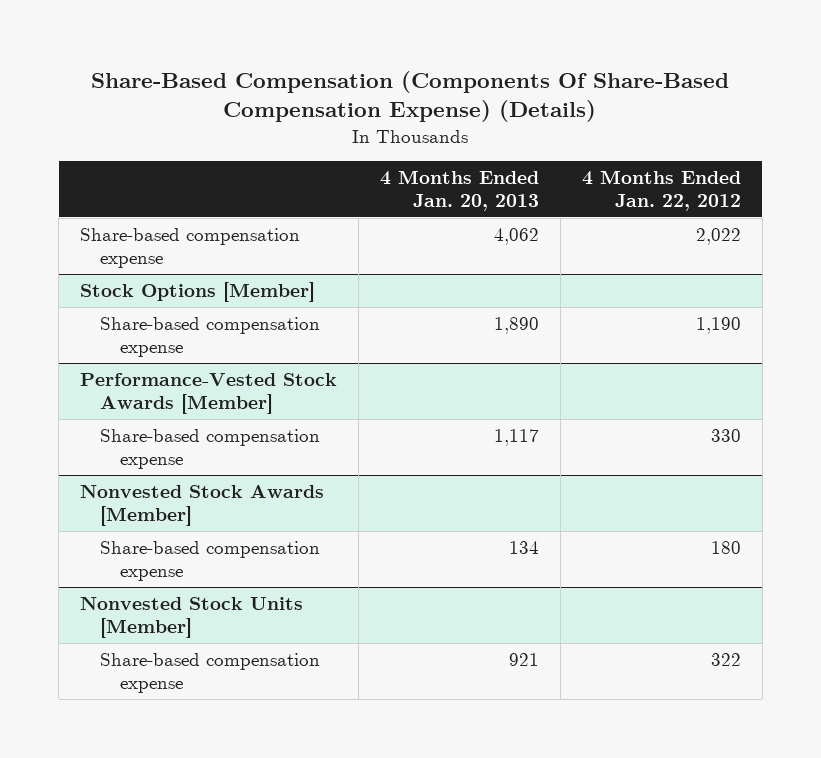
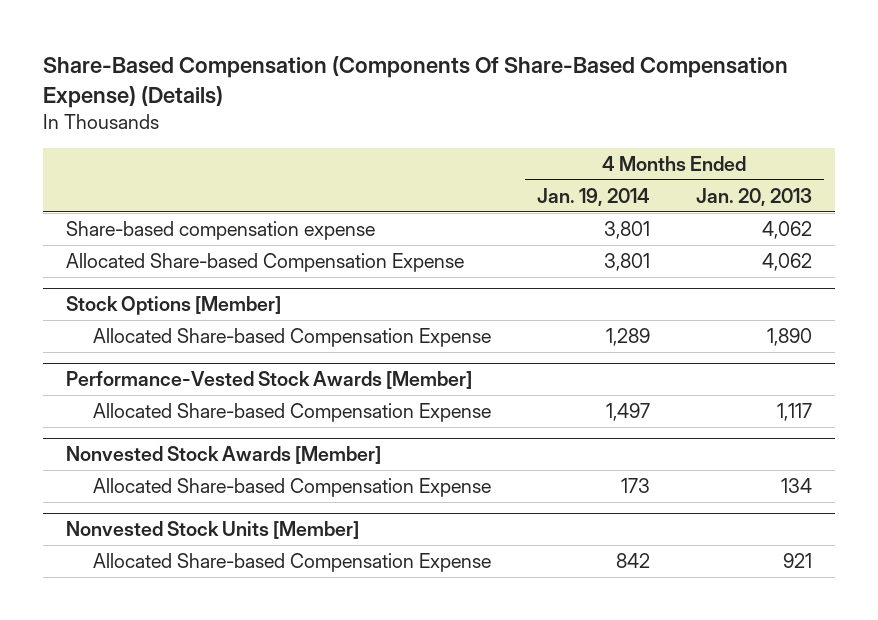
- | 4 Months Ended Jan. 20, 2013 | 4 Months Ended Jan. 22, 2012
+ | 4 Months Ended Jan. 19, 2014 | 4 Months Ended Jan. 20, 2013
+ Allocated Share-based Compensation Expense | 3,801 | 4,062
@ Stock Options [Member]
- Share-based compensation expense | 1,890 | 1,190
+ Allocated Share-based Compensation Expense | 1,289 | 1,890
@ Performance-Vested Stock Awards [Member]
- Share-based compensation expense | 1,117 | 330
+ Allocated Share-based Compensation Expense | 1,497 | 1,117
@ Nonvested Stock Awards [Member]
- Share-based compensation expense | 134 | 180
+ Allocated Share-based Compensation Expense | 173 | 134
@ Nonvested Stock Units [Member]
- Share-based compensation expense | 921 | 322
+ Allocated Share-based Compensation Expense | 842 | 921

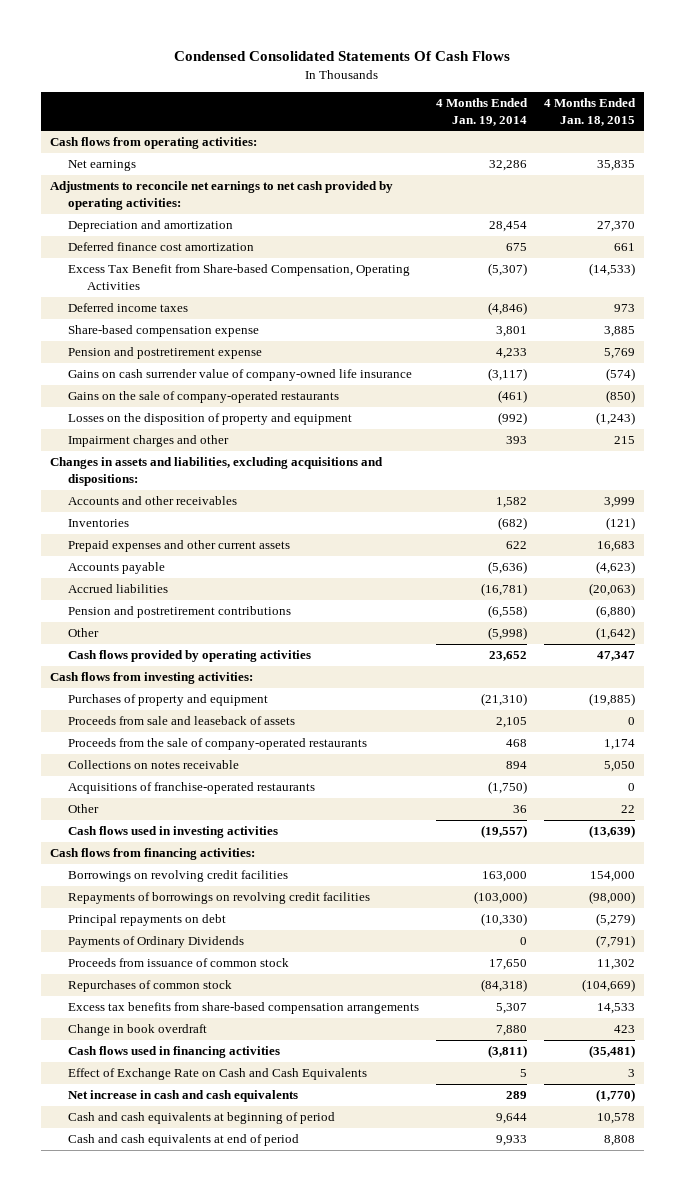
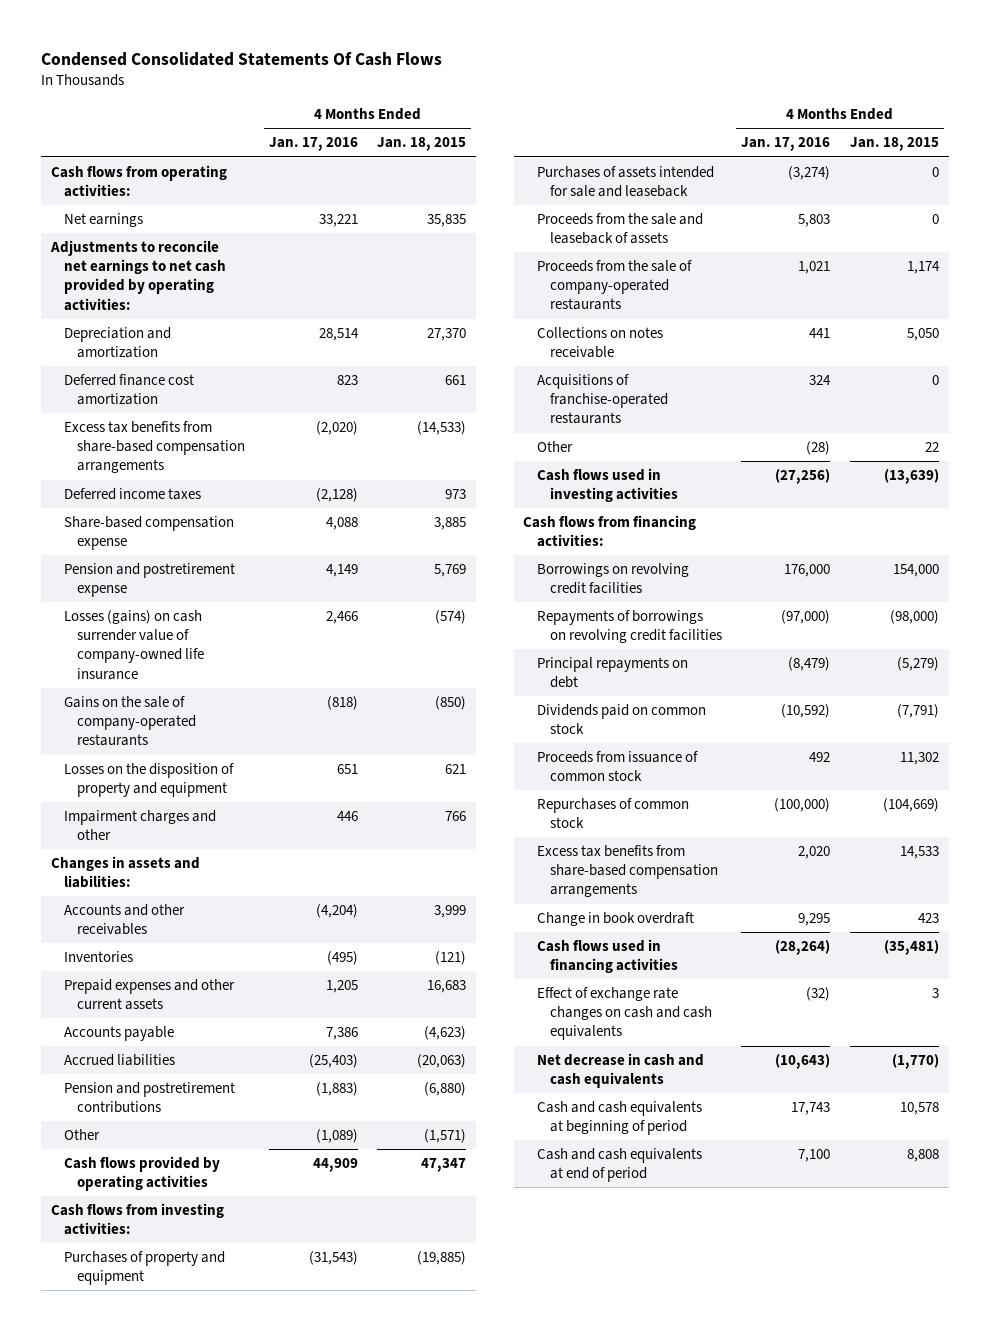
- | 4 Months Ended Jan. 19, 2014 | 4 Months Ended Jan. 18, 2015
+ | 4 Months Ended Jan. 17, 2016 | 4 Months Ended Jan. 18, 2015
- Excess Tax Benefit from Share-based Compensation, Operating Activities | (5,307) | (14,533)
+ Excess tax benefits from share-based compensation arrangements | (2,020) | (14,533)
- Gains on cash surrender value of company-owned life insurance | (3,117) | (574)
+ Losses (gains) on cash surrender value of company-owned life insurance | 2,466 | (574)
- Losses on the disposition of property and equipment | (992) | (1,243)
- Impairment charges and other | 393 | 215
- Changes in assets and liabilities, excluding acquisitions and dispositions:
+ Losses on the disposition of property and equipment | 651 | 621
+ Impairment charges and other | 446 | 766
+ Changes in assets and liabilities:
- Other | (5,998) | (1,642)
+ Other | (1,089) | (1,571)
- Proceeds from sale and leaseback of assets | 2,105 | 0
+ Purchases of assets intended for sale and leaseback | (3,274) | 0
+ Proceeds from the sale and leaseback of assets | 5,803 | 0
- Payments of Ordinary Dividends | 0 | (7,791)
+ Dividends paid on common stock | (10,592) | (7,791)
- Effect of Exchange Rate on Cash and Cash Equivalents | 5 | 3
- Net increase in cash and cash equivalents | 289 | (1,770)
+ Effect of exchange rate changes on cash and cash equivalents | (32) | 3
+ Net decrease in cash and cash equivalents | (10,643) | (1,770)

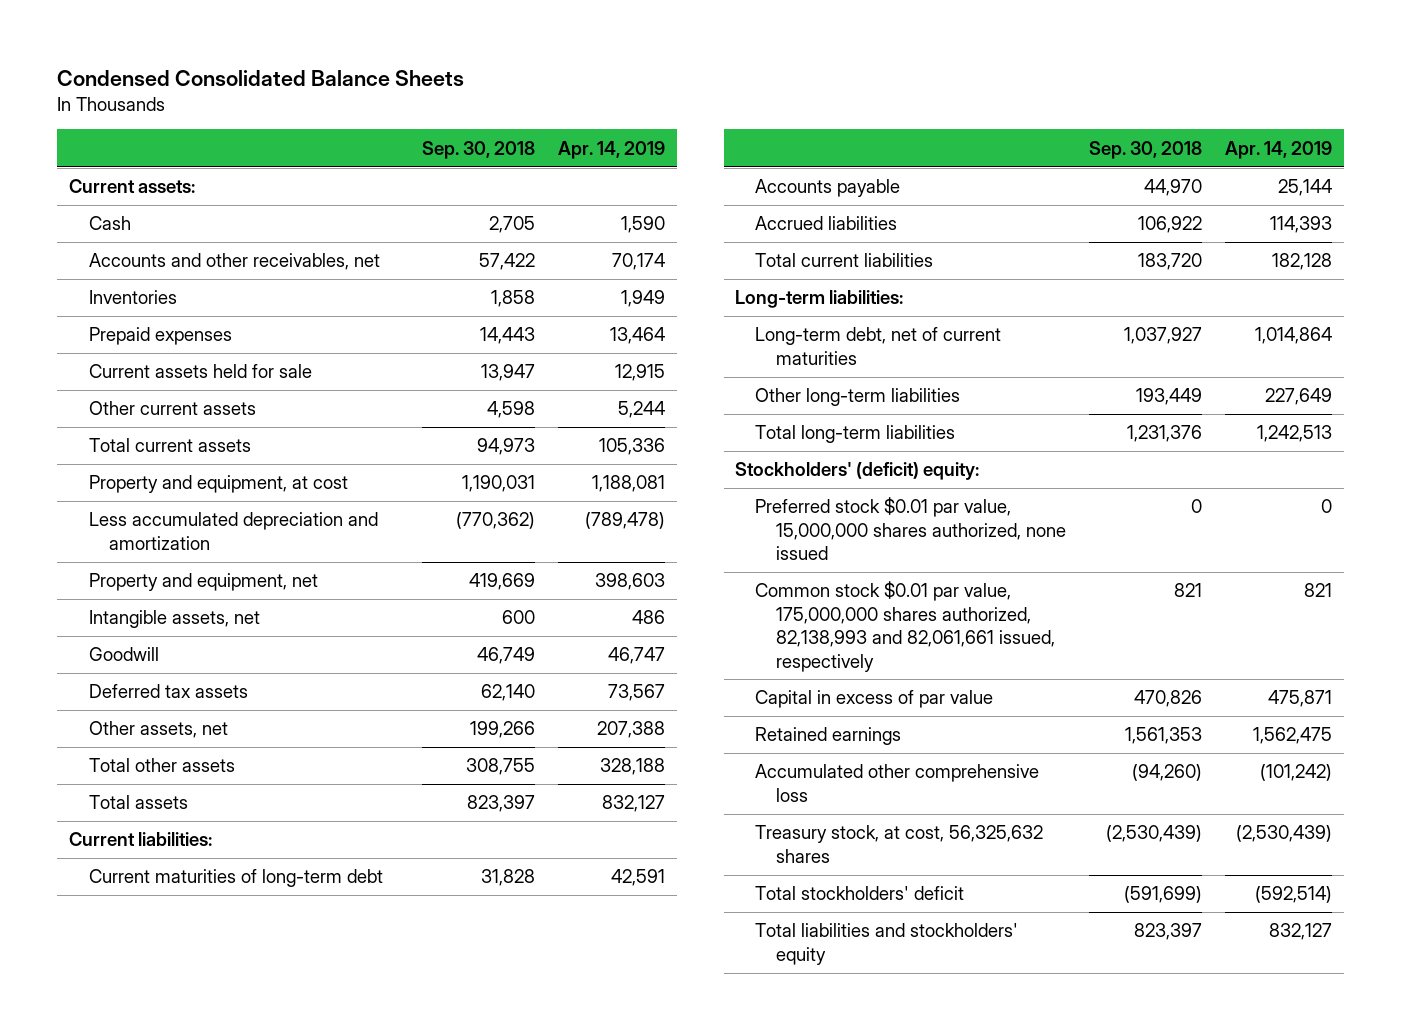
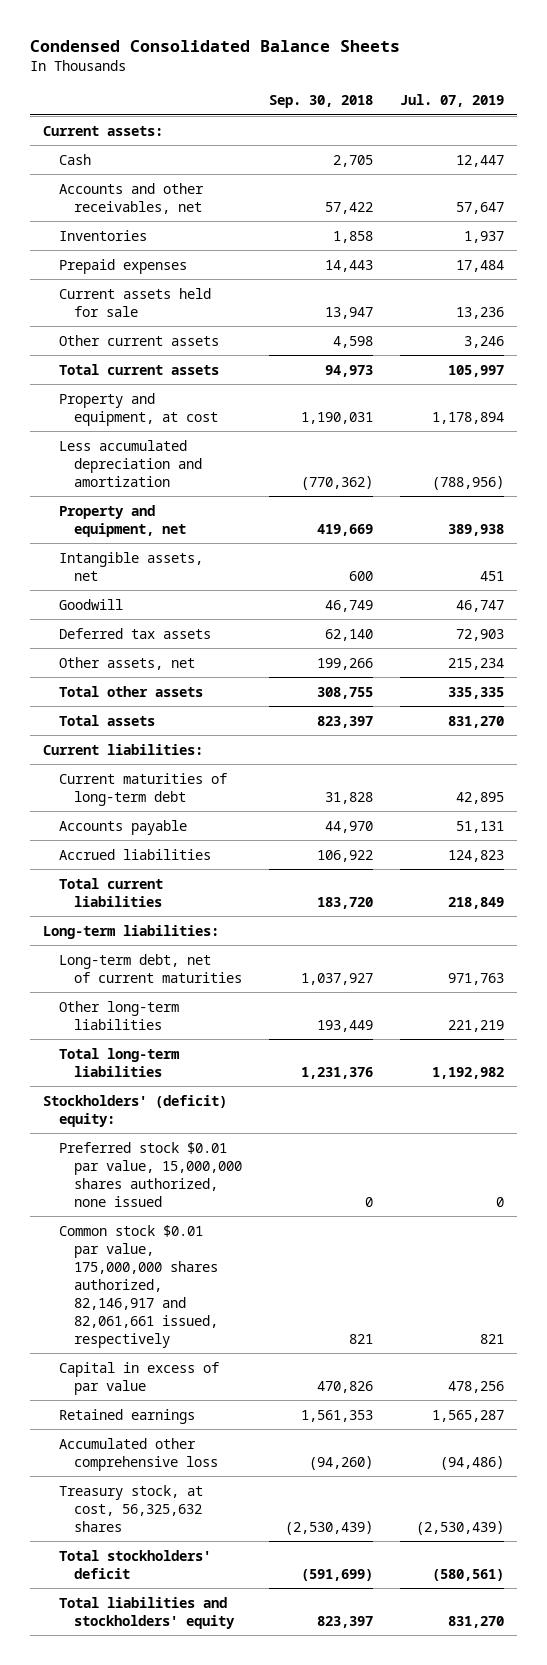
- | Sep. 30, 2018 | Apr. 14, 2019
+ | Sep. 30, 2018 | Jul. 07, 2019
- Common stock $0.01 par value, 175,000,000 shares authorized, 82,138,993 and 82,061,661 issued, respectively | 821 | 821
+ Common stock $0.01 par value, 175,000,000 shares authorized, 82,146,917 and 82,061,661 issued, respectively | 821 | 821

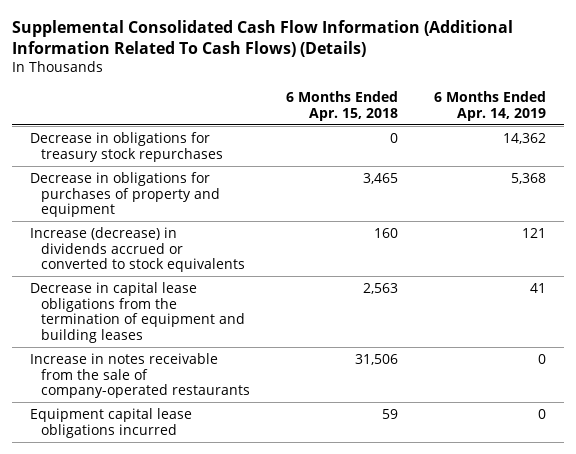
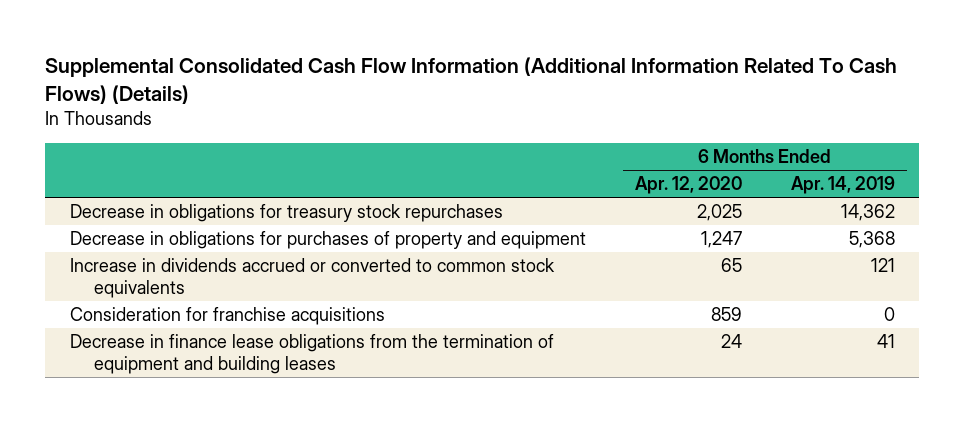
- | 6 Months Ended Apr. 15, 2018 | 6 Months Ended Apr. 14, 2019
+ | 6 Months Ended Apr. 12, 2020 | 6 Months Ended Apr. 14, 2019
- Increase (decrease) in dividends accrued or converted to stock equivalents | 160 | 121
- Decrease in capital lease obligations from the termination of equipment and building leases | 2,563 | 41
- Increase in notes receivable from the sale of company-operated restaurants | 31,506 | 0
- Equipment capital lease obligations incurred | 59 | 0
+ Increase in dividends accrued or converted to common stock equivalents | 65 | 121
+ Consideration for franchise acquisitions | 859 | 0
+ Decrease in finance lease obligations from the termination of equipment and building leases | 24 | 41

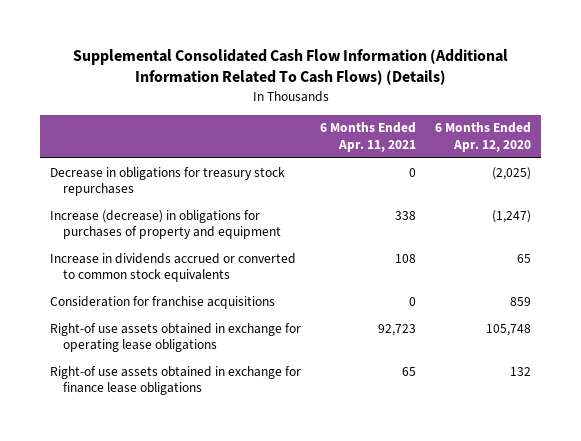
- | 6 Months Ended Apr. 12, 2020 | 6 Months Ended Apr. 14, 2019
+ | 6 Months Ended Apr. 11, 2021 | 6 Months Ended Apr. 12, 2020
- Decrease in obligations for treasury stock repurchases | 2,025 | 14,362
- Decrease in obligations for purchases of property and equipment | 1,247 | 5,368
+ Decrease in obligations for treasury stock repurchases | 0 | (2,025)
+ Increase (decrease) in obligations for purchases of property and equipment | 338 | (1,247)
- Decrease in finance lease obligations from the termination of equipment and building leases | 24 | 41
+ Right-of use assets obtained in exchange for operating lease obligations | 92,723 | 105,748
+ Right-of use assets obtained in exchange for finance lease obligations | 65 | 132

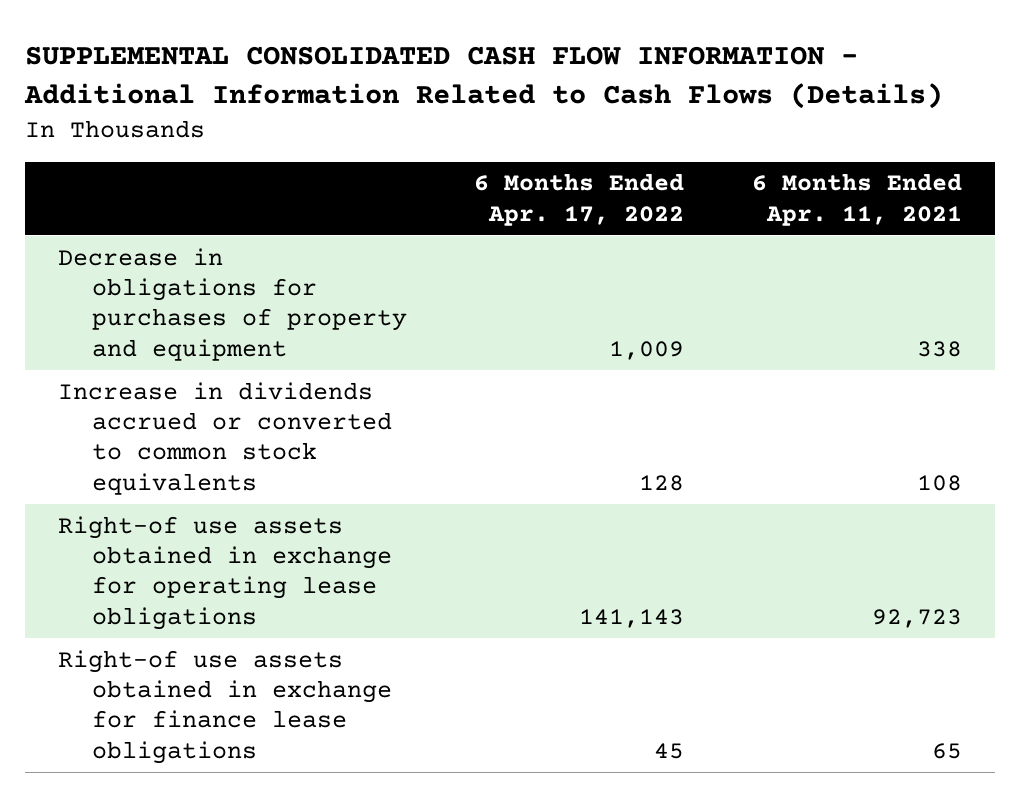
- Supplemental Consolidated Cash Flow Information (Additional Information Related To Cash Flows) (Details)
+ SUPPLEMENTAL CONSOLIDATED CASH FLOW INFORMATION - Additional Information Related to Cash Flows (Details)
- | 6 Months Ended Apr. 11, 2021 | 6 Months Ended Apr. 12, 2020
+ | 6 Months Ended Apr. 17, 2022 | 6 Months Ended Apr. 11, 2021
- Decrease in obligations for treasury stock repurchases | 0 | (2,025)
- Increase (decrease) in obligations for purchases of property and equipment | 338 | (1,247)
+ Decrease in obligations for purchases of property and equipment | 1,009 | 338
- Consideration for franchise acquisitions | 0 | 859

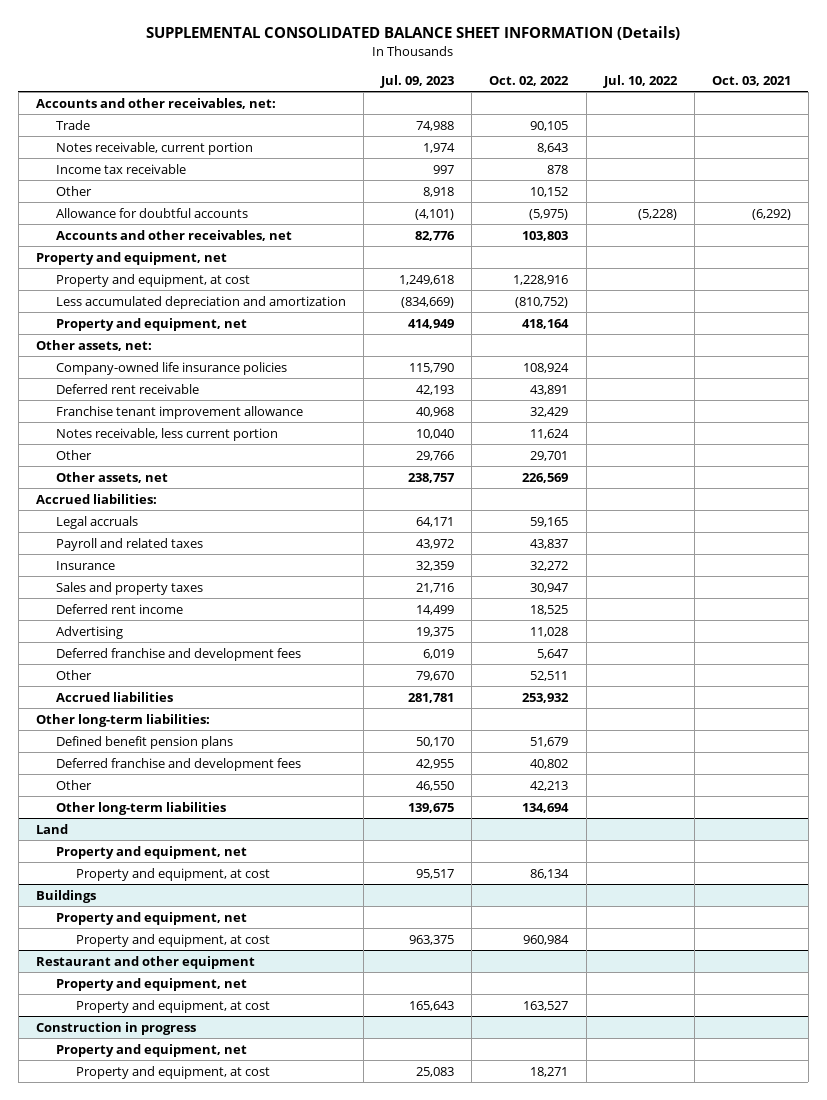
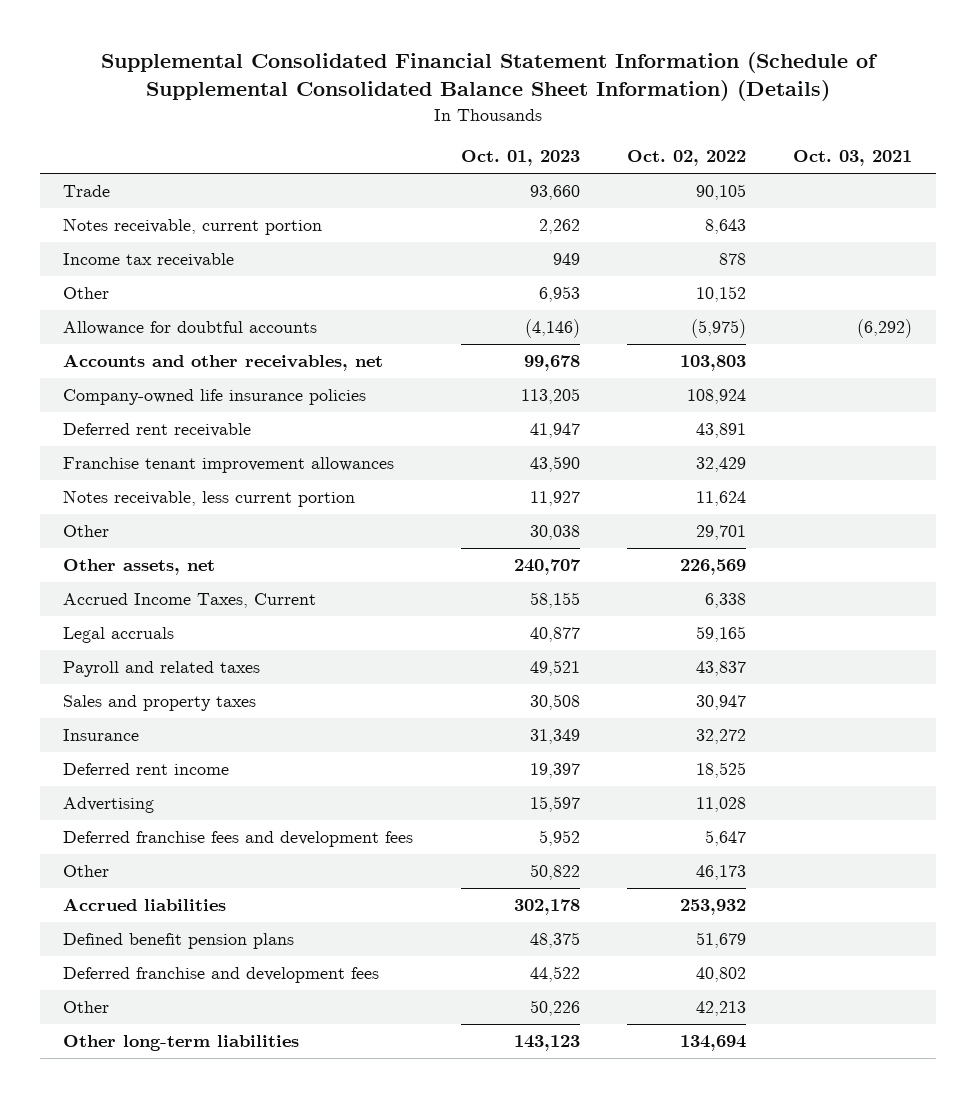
- SUPPLEMENTAL CONSOLIDATED BALANCE SHEET INFORMATION (Details)
+ Supplemental Consolidated Financial Statement Information (Schedule of Supplemental Consolidated Balance Sheet Information) (Details)
- | Jul. 09, 2023 | Oct. 02, 2022 | Jul. 10, 2022 | Oct. 03, 2021
+ | Oct. 01, 2023 | Oct. 02, 2022 | Oct. 03, 2021
- Accounts and other receivables, net:
- Property and equipment, net
- Property and equipment, at cost | 1,249,618 | 1,228,916 | |
- Less accumulated depreciation and amortization | (834,669) | (810,752) | |
- Property and equipment, net | 414,949 | 418,164 | |
- Other assets, net:
- Franchise tenant improvement allowance | 40,968 | 32,429 | |
+ Franchise tenant improvement allowances | 43,590 | 32,429 |
- Accrued liabilities:
+ Accrued Income Taxes, Current | 58,155 | 6,338 |
moved down: Insurance | 31,349 | 32,272 |
- Deferred franchise and development fees | 6,019 | 5,647 | |
- Other | 79,670 | 52,511 | |
+ Deferred franchise fees and development fees | 5,952 | 5,647 |
+ Other | 50,822 | 46,173 |
- Other long-term liabilities:
- Land
- Property and equipment, net
- Property and equipment, at cost | 95,517 | 86,134 | |
- Buildings
- Property and equipment, net
- Property and equipment, at cost | 963,375 | 960,984 | |
- Restaurant and other equipment
- Property and equipment, net
- Property and equipment, at cost | 165,643 | 163,527 | |
- Construction in progress
- Property and equipment, net
- Property and equipment, at cost | 25,083 | 18,271 | |

